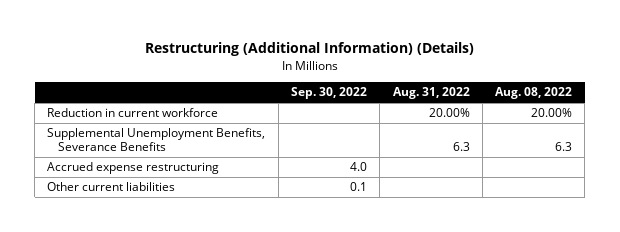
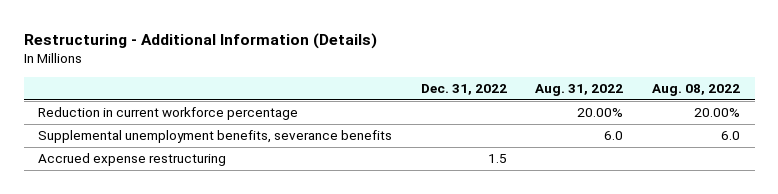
- Restructuring (Additional Information) (Details)
+ Restructuring - Additional Information (Details)
- | Sep. 30, 2022 | Aug. 31, 2022 | Aug. 08, 2022
+ | Dec. 31, 2022 | Aug. 31, 2022 | Aug. 08, 2022
- Reduction in current workforce | | 20.00% | 20.00%
- Supplemental Unemployment Benefits, Severance Benefits | | 6.3 | 6.3
+ Reduction in current workforce percentage | | 20.00% | 20.00%
+ Supplemental unemployment benefits, severance benefits | | 6.0 | 6.0
- Other current liabilities | 0.1 | |

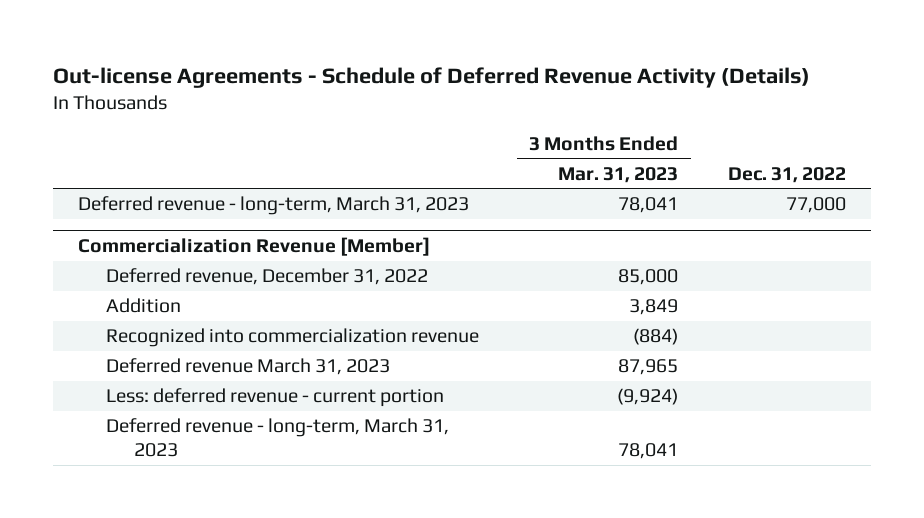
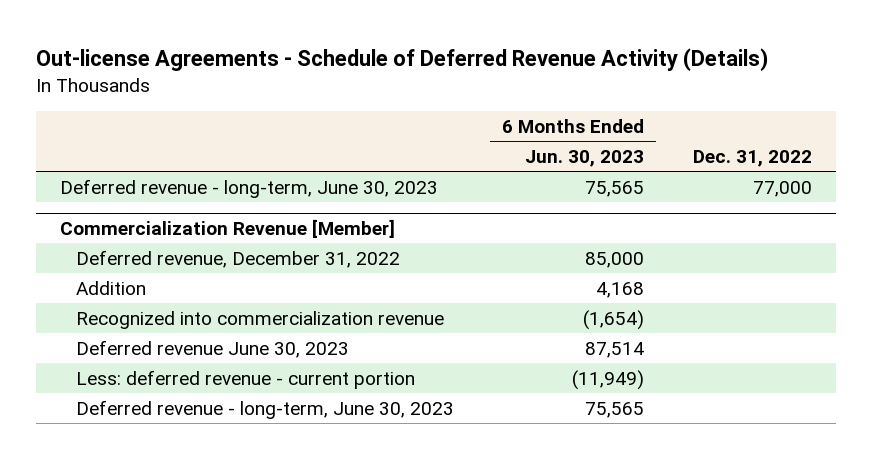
- | 3 Months Ended Mar. 31, 2023 | Dec. 31, 2022
+ | 6 Months Ended Jun. 30, 2023 | Dec. 31, 2022
- Deferred revenue - long-term, March 31, 2023 | 78,041 | 77,000
+ Deferred revenue - long-term, June 30, 2023 | 75,565 | 77,000
@ Commercialization Revenue [Member]
- Deferred revenue March 31, 2023 | 87,965 |
+ Deferred revenue June 30, 2023 | 87,514 |
- Deferred revenue - long-term, March 31, 2023 | 78,041 |
+ Deferred revenue - long-term, June 30, 2023 | 75,565 |

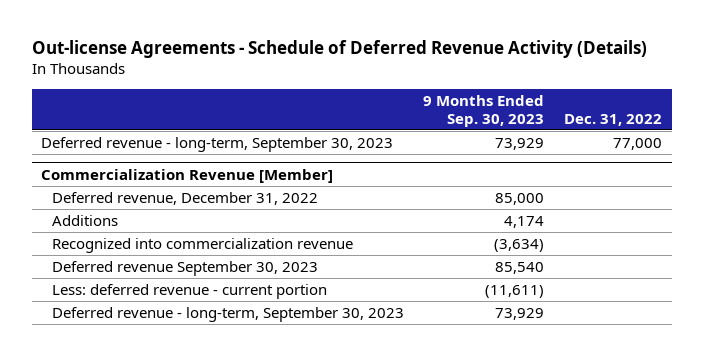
- | 6 Months Ended Jun. 30, 2023 | Dec. 31, 2022
+ | 9 Months Ended Sep. 30, 2023 | Dec. 31, 2022
- Deferred revenue - long-term, June 30, 2023 | 75,565 | 77,000
+ Deferred revenue - long-term, September 30, 2023 | 73,929 | 77,000
@ Commercialization Revenue [Member]
- Addition | 4,168 |
+ Additions | 4,174 |
- Deferred revenue June 30, 2023 | 87,514 |
+ Deferred revenue September 30, 2023 | 85,540 |
- Deferred revenue - long-term, June 30, 2023 | 75,565 |
+ Deferred revenue - long-term, September 30, 2023 | 73,929 |

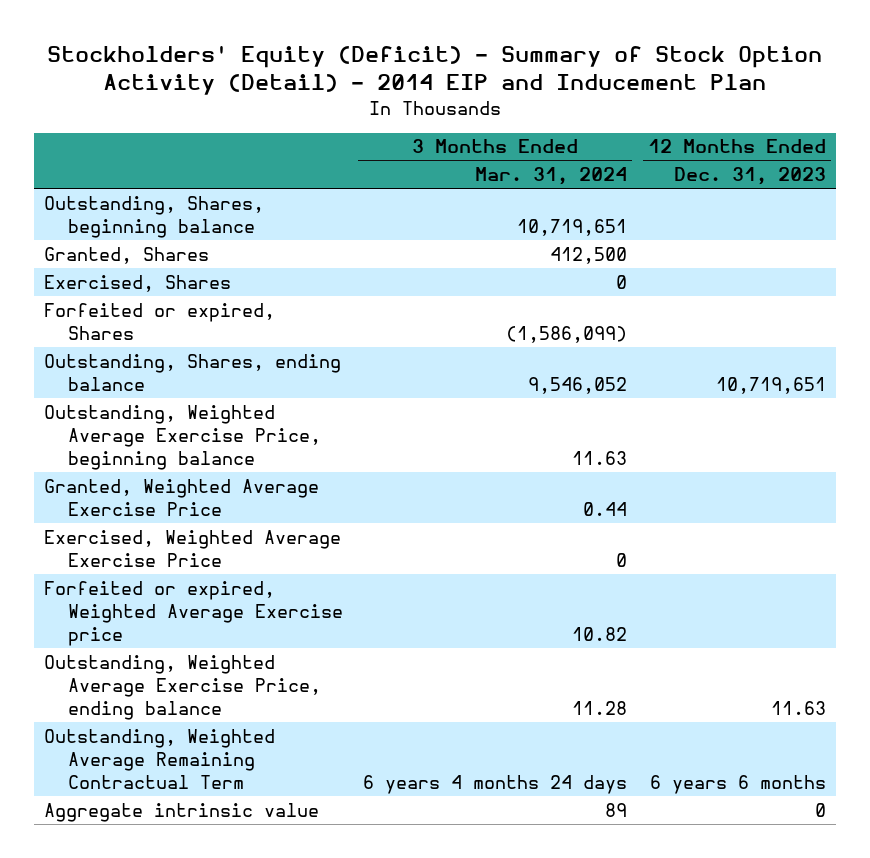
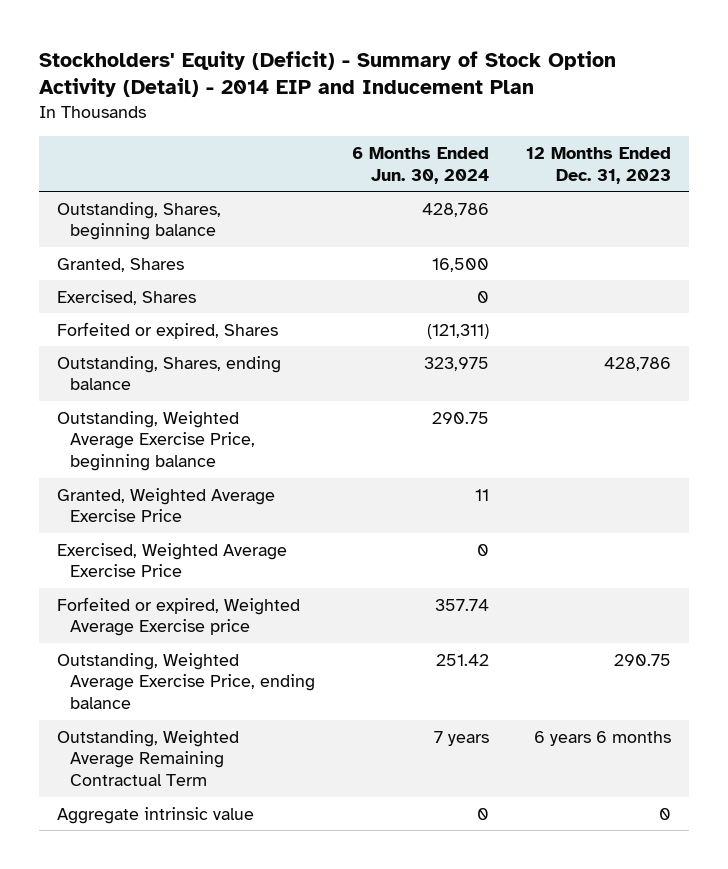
- | 3 Months Ended Mar. 31, 2024 | 12 Months Ended Dec. 31, 2023
+ | 6 Months Ended Jun. 30, 2024 | 12 Months Ended Dec. 31, 2023
- Outstanding, Shares, ending balance | 9,546,052 | 10,719,651
+ Outstanding, Shares, ending balance | 323,975 | 428,786
- Outstanding, Weighted Average Exercise Price, ending balance | 11.28 | 11.63
+ Outstanding, Weighted Average Exercise Price, ending balance | 251.42 | 290.75

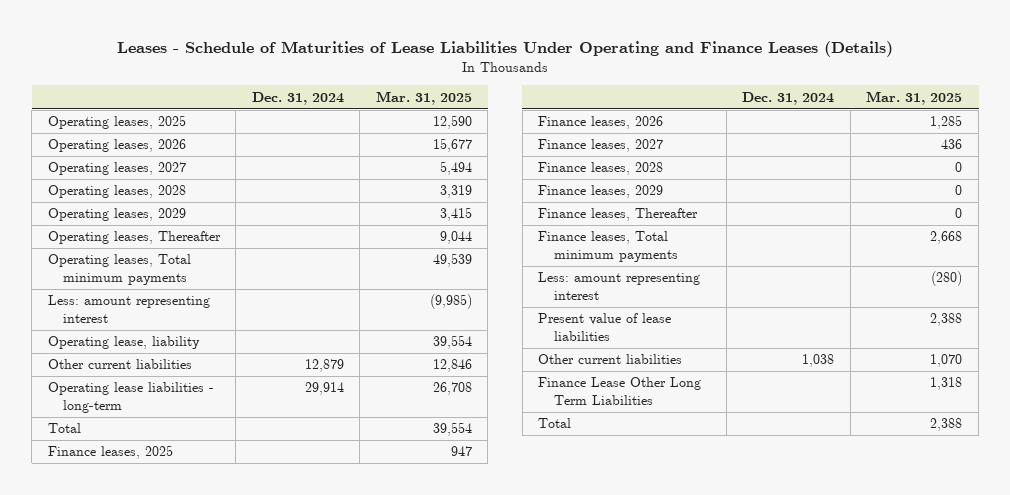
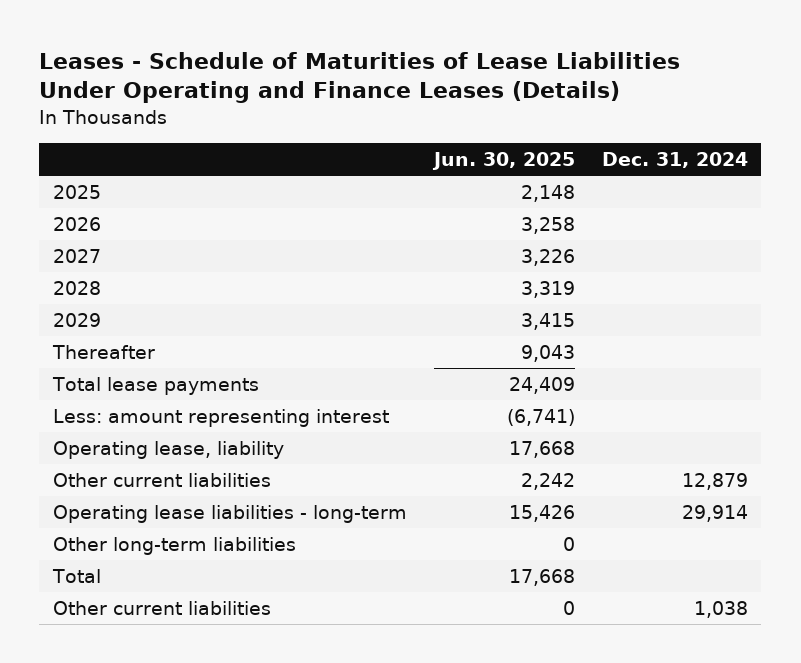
- | Dec. 31, 2024 | Mar. 31, 2025
+ | Jun. 30, 2025 | Dec. 31, 2024
- Operating leases, 2025 | | 12,590
- Operating leases, 2026 | | 15,677
- Operating leases, 2027 | | 5,494
- Operating leases, 2028 | | 3,319
- Operating leases, 2029 | | 3,415
- Operating leases, Thereafter | | 9,044
- Operating leases, Total minimum payments | | 49,539
+ 2025 | 2,148 |
+ 2026 | 3,258 |
+ 2027 | 3,226 |
+ 2028 | 3,319 |
+ 2029 | 3,415 |
+ Thereafter | 9,043 |
+ Total lease payments | 24,409 |
+ Other long-term liabilities | 0 |
- Finance leases, 2025 | | 947
- Finance leases, 2026 | | 1,285
- Finance leases, 2027 | | 436
- Finance leases, 2028 | | 0
- Finance leases, 2029 | | 0
- Finance leases, Thereafter | | 0
- Finance leases, Total minimum payments | | 2,668
- Less: amount representing interest | | (280)
- Present value of lease liabilities | | 2,388
- Finance Lease Other Long Term Liabilities | | 1,318
- Total | | 2,388

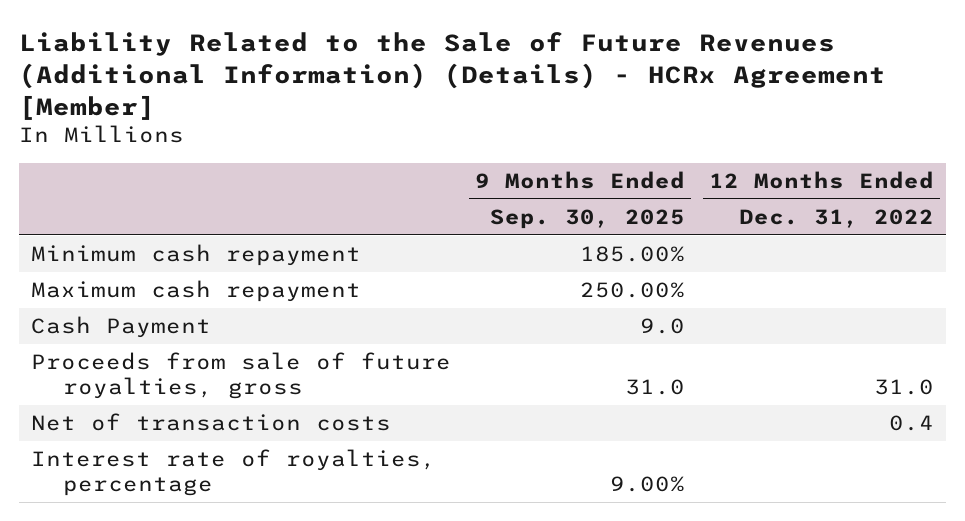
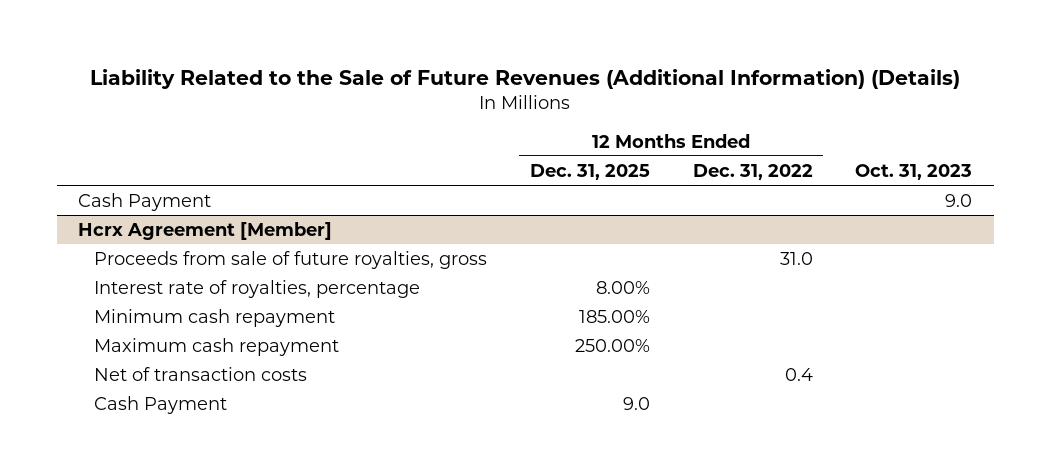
- Liability Related to the Sale of Future Revenues (Additional Information) (Details) - HCRx Agreement [Member]
+ Liability Related to the Sale of Future Revenues (Additional Information) (Details)
- | 9 Months Ended Sep. 30, 2025 | 12 Months Ended Dec. 31, 2022
+ | 12 Months Ended Dec. 31, 2025 | 12 Months Ended Dec. 31, 2022 | Oct. 31, 2023
- Minimum cash repayment | 185.00% |
- Maximum cash repayment | 250.00% |
- Proceeds from sale of future royalties, gross | 31.0 | 31.0
- Net of transaction costs | | 0.4
- Interest rate of royalties, percentage | 9.00% |
+ Hcrx Agreement [Member]
+ Proceeds from sale of future royalties, gross | | 31.0 |
+ Interest rate of royalties, percentage | 8.00% | |
+ Minimum cash repayment | 185.00% | |
+ Maximum cash repayment | 250.00% | |
+ Net of transaction costs | | 0.4 |
+ Cash Payment | 9.0 | |

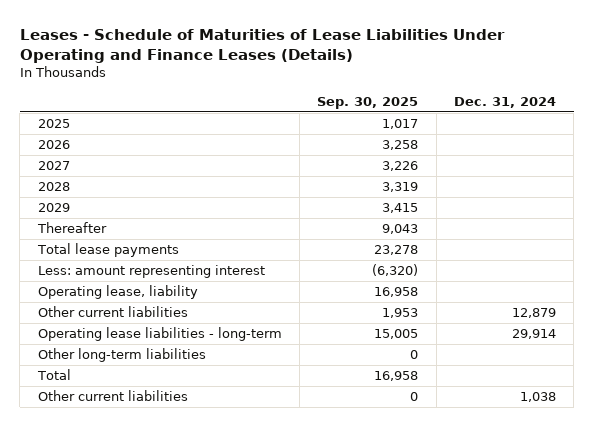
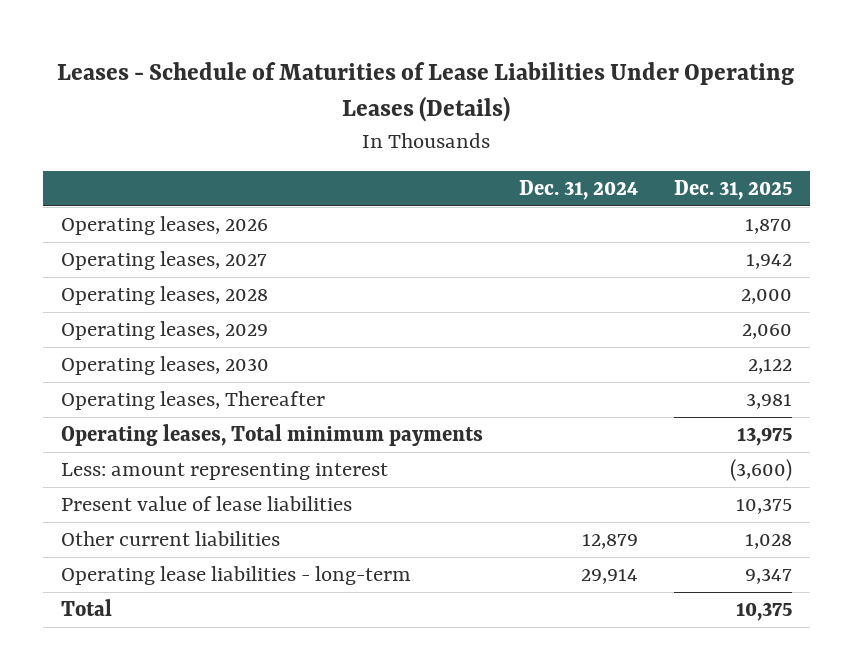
- Leases - Schedule of Maturities of Lease Liabilities Under Operating and Finance Leases (Details)
+ Leases - Schedule of Maturities of Lease Liabilities Under Operating Leases (Details)
- | Sep. 30, 2025 | Dec. 31, 2024
+ | Dec. 31, 2024 | Dec. 31, 2025
- 2025 | 1,017 |
- 2026 | 3,258 |
- 2027 | 3,226 |
- 2028 | 3,319 |
- 2029 | 3,415 |
- Thereafter | 9,043 |
- Total lease payments | 23,278 |
+ Operating leases, 2026 | | 1,870
+ Operating leases, 2027 | | 1,942
+ Operating leases, 2028 | | 2,000
+ Operating leases, 2029 | | 2,060
+ Operating leases, 2030 | | 2,122
+ Operating leases, Thereafter | | 3,981
+ Operating leases, Total minimum payments | | 13,975
- Operating lease, liability | 16,958 |
+ Present value of lease liabilities | | 10,375
- Other long-term liabilities | 0 |
- Other current liabilities | 0 | 1,038

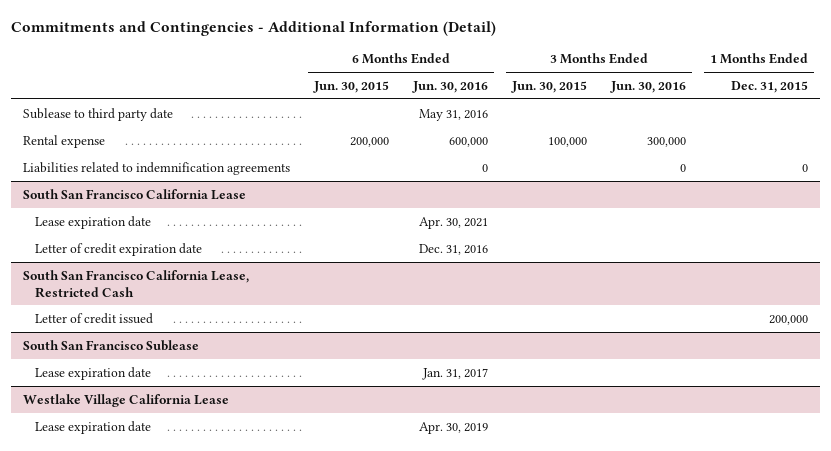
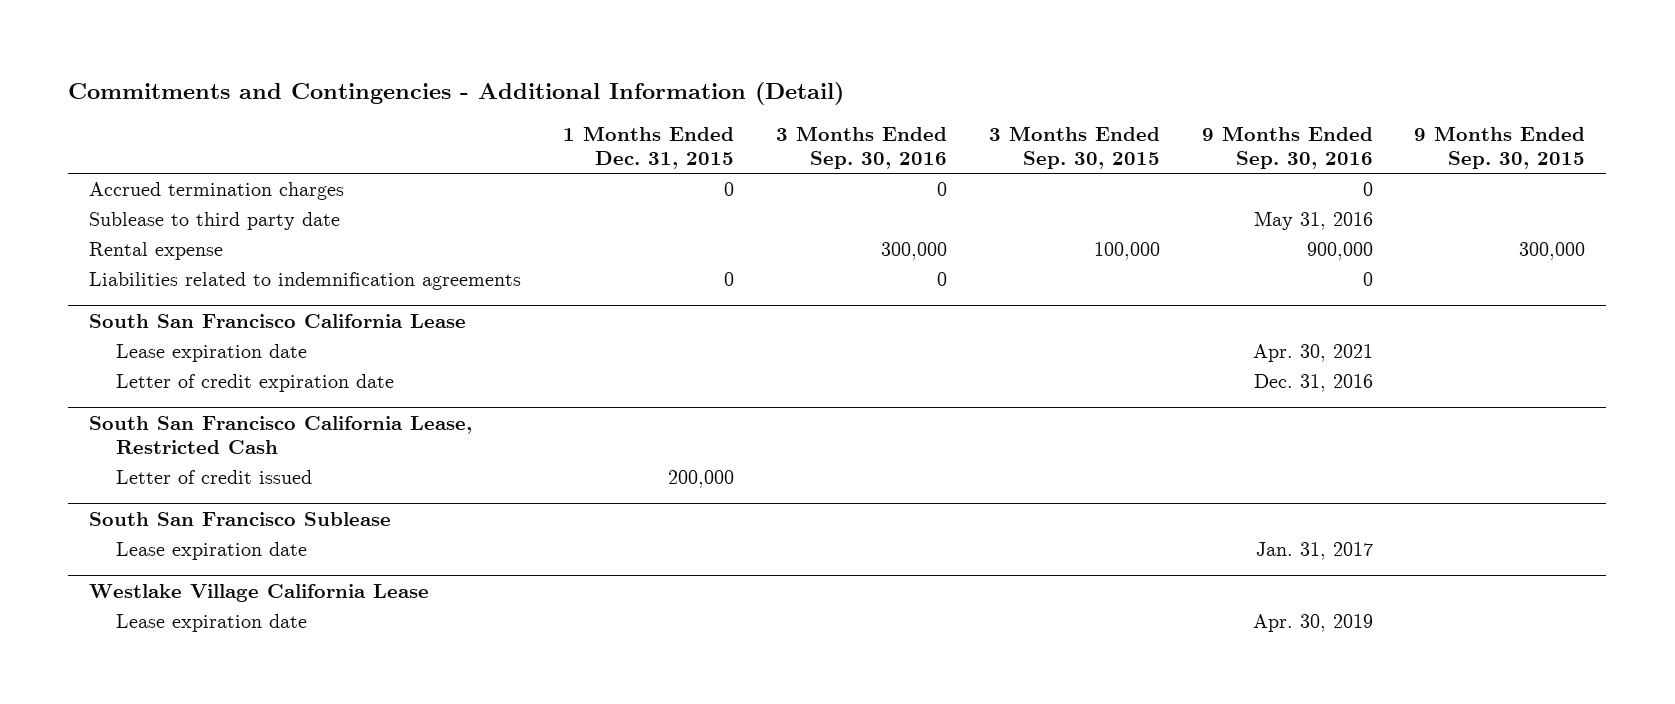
- | 6 Months Ended Jun. 30, 2015 | 6 Months Ended Jun. 30, 2016 | 3 Months Ended Jun. 30, 2015 | 3 Months Ended Jun. 30, 2016 | 1 Months Ended Dec. 31, 2015
+ | 1 Months Ended Dec. 31, 2015 | 3 Months Ended Sep. 30, 2016 | 3 Months Ended Sep. 30, 2015 | 9 Months Ended Sep. 30, 2016 | 9 Months Ended Sep. 30, 2015
+ Accrued termination charges | 0 | 0 | | 0 |

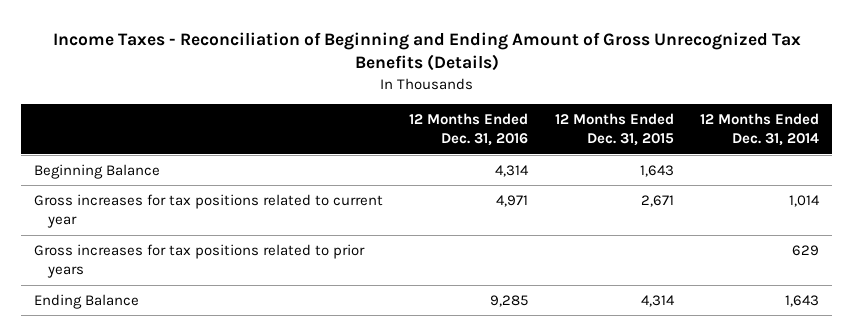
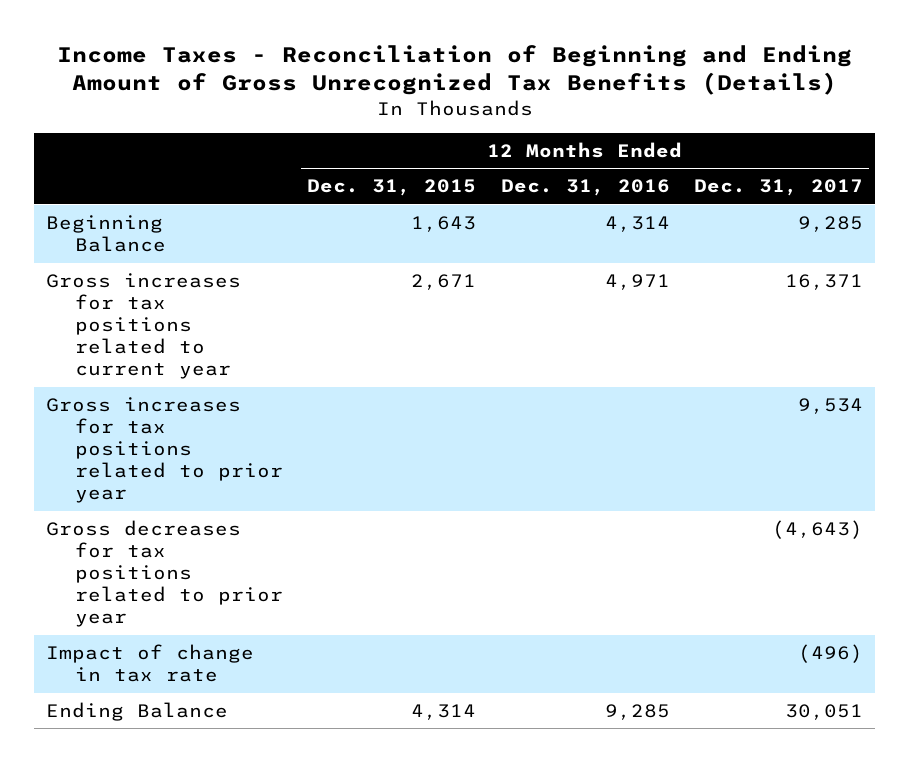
- | 12 Months Ended Dec. 31, 2016 | 12 Months Ended Dec. 31, 2015 | 12 Months Ended Dec. 31, 2014
+ | 12 Months Ended Dec. 31, 2015 | 12 Months Ended Dec. 31, 2016 | 12 Months Ended Dec. 31, 2017
- Gross increases for tax positions related to prior years | | | 629
+ Gross increases for tax positions related to prior year | | | 9,534
+ Gross decreases for tax positions related to prior year | | | (4,643)
+ Impact of change in tax rate | | | (496)

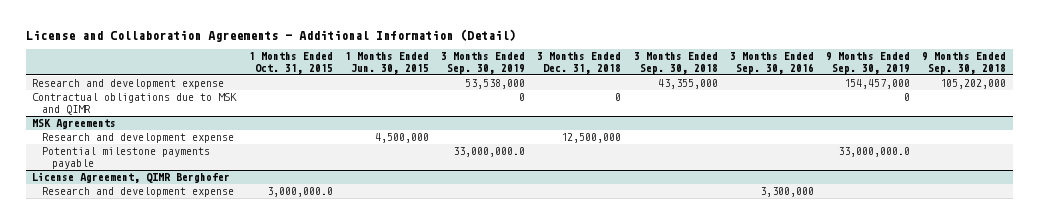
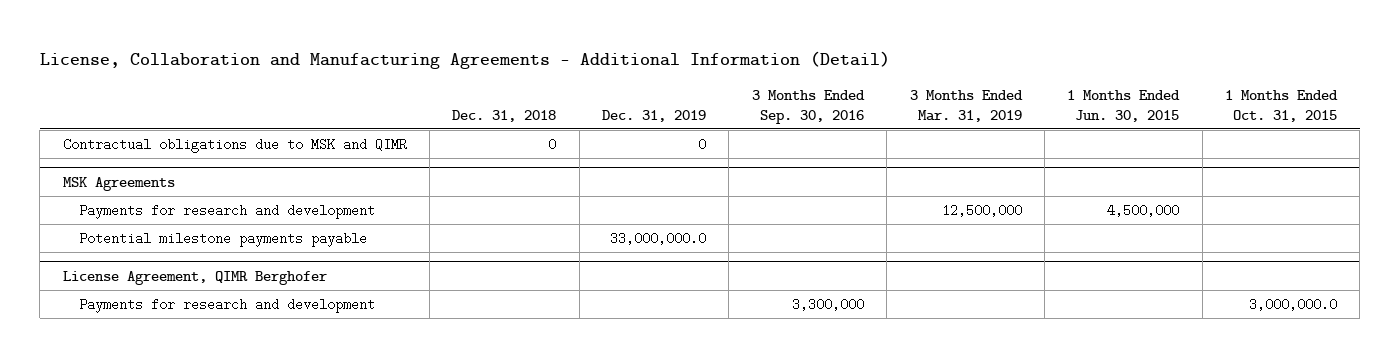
- License and Collaboration Agreements - Additional Information (Detail)
+ License, Collaboration and Manufacturing Agreements - Additional Information (Detail)
- | 1 Months Ended Oct. 31, 2015 | 1 Months Ended Jun. 30, 2015 | 3 Months Ended Sep. 30, 2019 | 3 Months Ended Dec. 31, 2018 | 3 Months Ended Sep. 30, 2018 | 3 Months Ended Sep. 30, 2016 | 9 Months Ended Sep. 30, 2019 | 9 Months Ended Sep. 30, 2018
+ | Dec. 31, 2018 | Dec. 31, 2019 | 3 Months Ended Sep. 30, 2016 | 3 Months Ended Mar. 31, 2019 | 1 Months Ended Jun. 30, 2015 | 1 Months Ended Oct. 31, 2015
- Research and development expense | | | 53,538,000 | | 43,355,000 | | 154,457,000 | 105,202,000
@ MSK Agreements
- Research and development expense | | 4,500,000 | | 12,500,000 | | | |
+ Payments for research and development | | | | 12,500,000 | 4,500,000 |
@ License Agreement, QIMR Berghofer
- Research and development expense | 3,000,000.0 | | | | | 3,300,000 | |
+ Payments for research and development | | | 3,300,000 | | | 3,000,000.0

